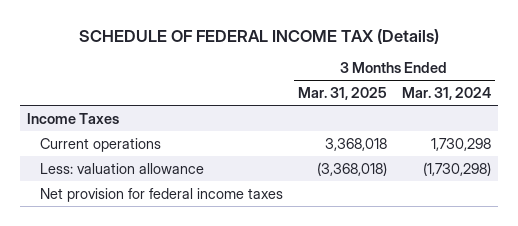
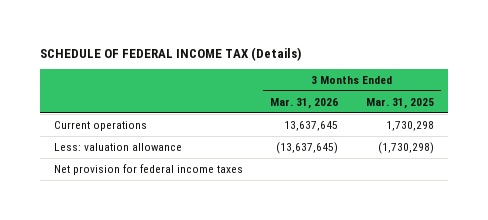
- | 3 Months Ended Mar. 31, 2025 | 3 Months Ended Mar. 31, 2024
+ | 3 Months Ended Mar. 31, 2026 | 3 Months Ended Mar. 31, 2025
- Income Taxes
- Current operations | 3,368,018 | 1,730,298
- Less: valuation allowance | (3,368,018) | (1,730,298)
+ Current operations | 13,637,645 | 1,730,298
+ Less: valuation allowance | (13,637,645) | (1,730,298)

